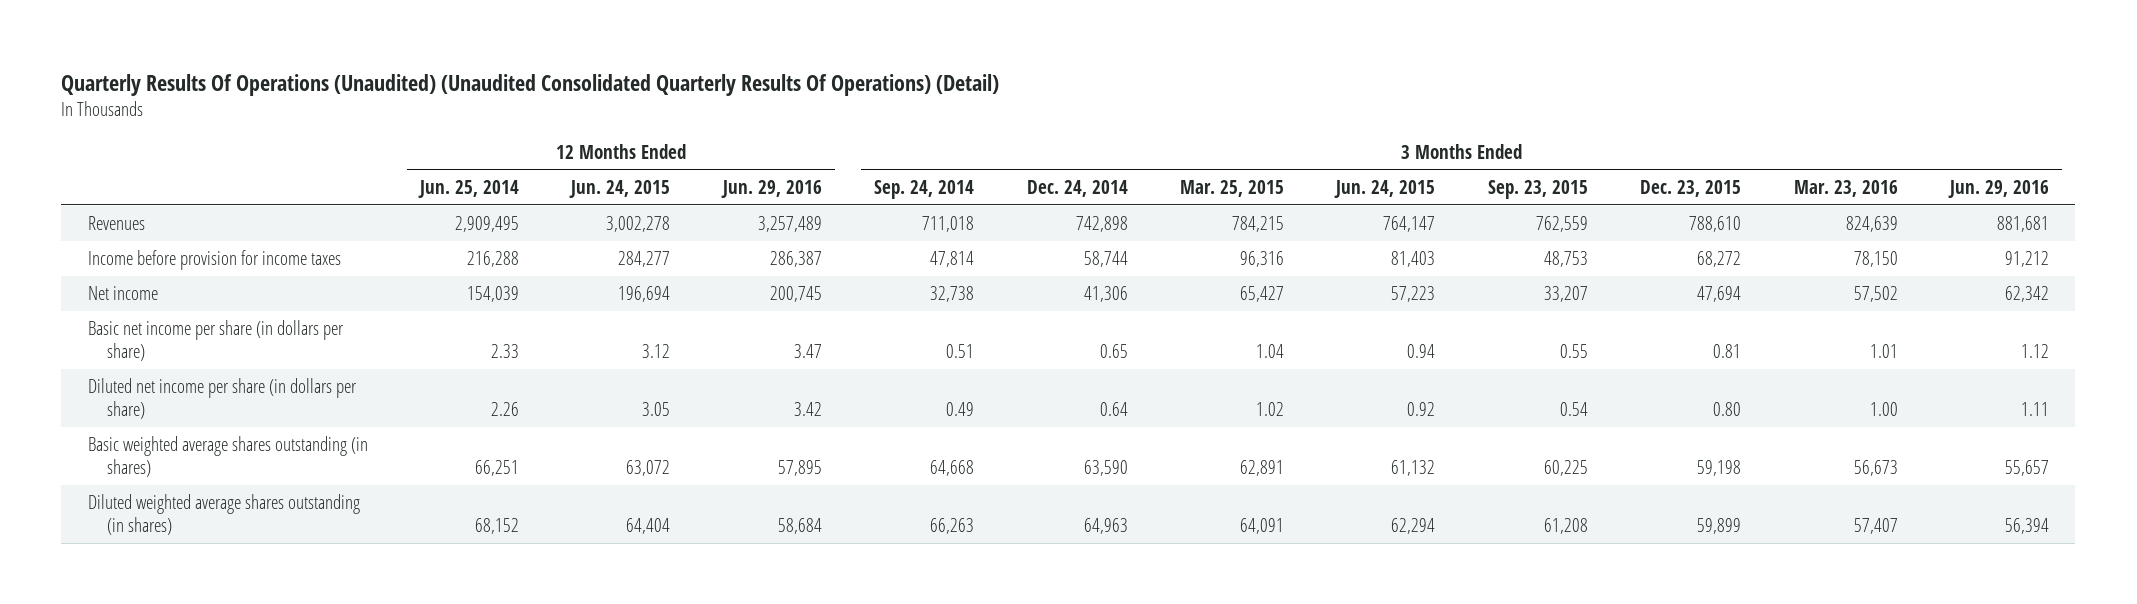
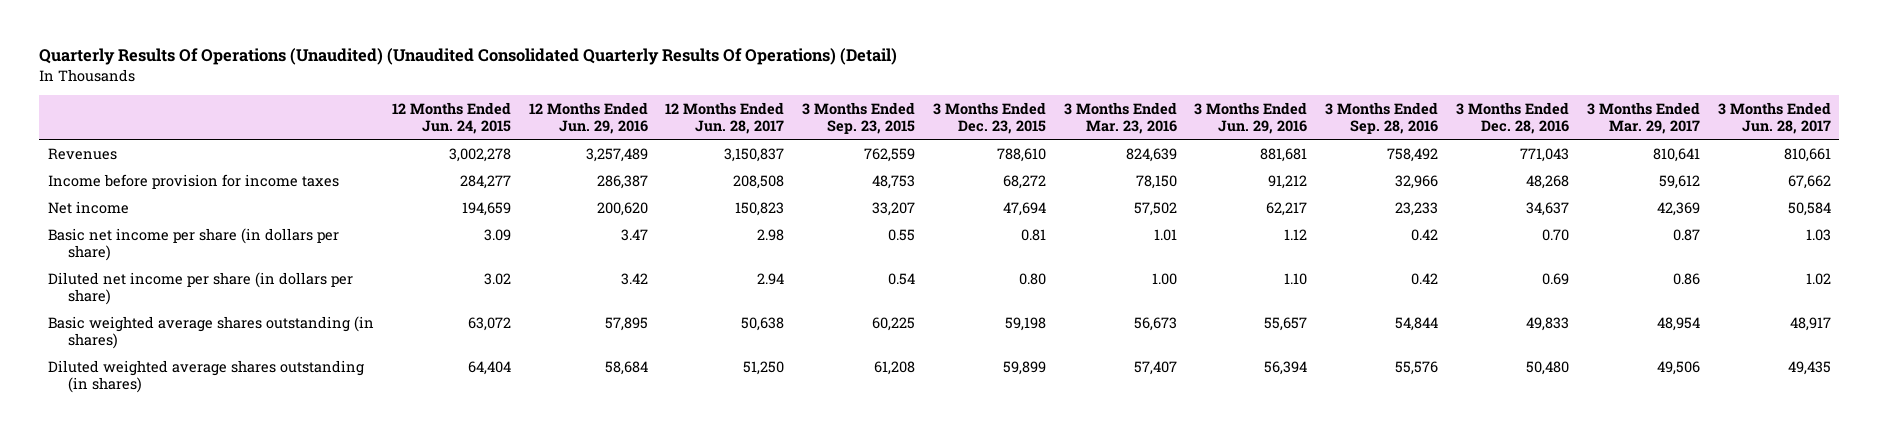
- | 12 Months Ended Jun. 25, 2014 | 12 Months Ended Jun. 24, 2015 | 12 Months Ended Jun. 29, 2016 | 3 Months Ended Sep. 24, 2014 | 3 Months Ended Dec. 24, 2014 | 3 Months Ended Mar. 25, 2015 | 3 Months Ended Jun. 24, 2015 | 3 Months Ended Sep. 23, 2015 | 3 Months Ended Dec. 23, 2015 | 3 Months Ended Mar. 23, 2016 | 3 Months Ended Jun. 29, 2016
+ | 12 Months Ended Jun. 24, 2015 | 12 Months Ended Jun. 29, 2016 | 12 Months Ended Jun. 28, 2017 | 3 Months Ended Sep. 23, 2015 | 3 Months Ended Dec. 23, 2015 | 3 Months Ended Mar. 23, 2016 | 3 Months Ended Jun. 29, 2016 | 3 Months Ended Sep. 28, 2016 | 3 Months Ended Dec. 28, 2016 | 3 Months Ended Mar. 29, 2017 | 3 Months Ended Jun. 28, 2017
- Net income | 154,039 | 196,694 | 200,745 | 32,738 | 41,306 | 65,427 | 57,223 | 33,207 | 47,694 | 57,502 | 62,342
- Basic net income per share (in dollars per share) | 2.33 | 3.12 | 3.47 | 0.51 | 0.65 | 1.04 | 0.94 | 0.55 | 0.81 | 1.01 | 1.12
- Diluted net income per share (in dollars per share) | 2.26 | 3.05 | 3.42 | 0.49 | 0.64 | 1.02 | 0.92 | 0.54 | 0.80 | 1.00 | 1.11
+ Net income | 194,659 | 200,620 | 150,823 | 33,207 | 47,694 | 57,502 | 62,217 | 23,233 | 34,637 | 42,369 | 50,584
+ Basic net income per share (in dollars per share) | 3.09 | 3.47 | 2.98 | 0.55 | 0.81 | 1.01 | 1.12 | 0.42 | 0.70 | 0.87 | 1.03
+ Diluted net income per share (in dollars per share) | 3.02 | 3.42 | 2.94 | 0.54 | 0.80 | 1.00 | 1.10 | 0.42 | 0.69 | 0.86 | 1.02

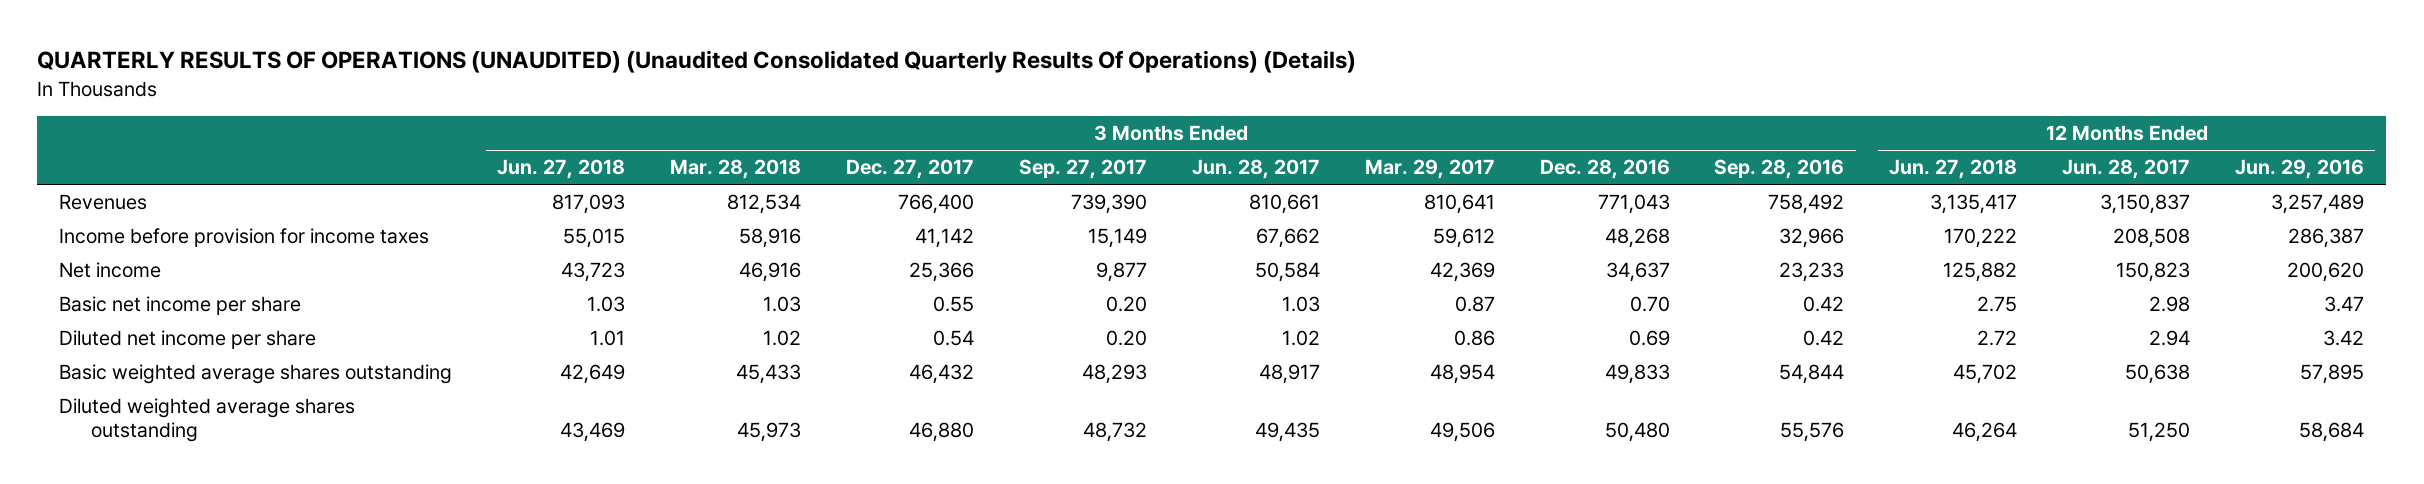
- Quarterly Results Of Operations (Unaudited) (Unaudited Consolidated Quarterly Results Of Operations) (Detail)
+ QUARTERLY RESULTS OF OPERATIONS (UNAUDITED) (Unaudited Consolidated Quarterly Results Of Operations) (Details)
- | 12 Months Ended Jun. 24, 2015 | 12 Months Ended Jun. 29, 2016 | 12 Months Ended Jun. 28, 2017 | 3 Months Ended Sep. 23, 2015 | 3 Months Ended Dec. 23, 2015 | 3 Months Ended Mar. 23, 2016 | 3 Months Ended Jun. 29, 2016 | 3 Months Ended Sep. 28, 2016 | 3 Months Ended Dec. 28, 2016 | 3 Months Ended Mar. 29, 2017 | 3 Months Ended Jun. 28, 2017
+ | 3 Months Ended Jun. 27, 2018 | 3 Months Ended Mar. 28, 2018 | 3 Months Ended Dec. 27, 2017 | 3 Months Ended Sep. 27, 2017 | 3 Months Ended Jun. 28, 2017 | 3 Months Ended Mar. 29, 2017 | 3 Months Ended Dec. 28, 2016 | 3 Months Ended Sep. 28, 2016 | 12 Months Ended Jun. 27, 2018 | 12 Months Ended Jun. 28, 2017 | 12 Months Ended Jun. 29, 2016
- Basic net income per share (in dollars per share) | 3.09 | 3.47 | 2.98 | 0.55 | 0.81 | 1.01 | 1.12 | 0.42 | 0.70 | 0.87 | 1.03
- Diluted net income per share (in dollars per share) | 3.02 | 3.42 | 2.94 | 0.54 | 0.80 | 1.00 | 1.10 | 0.42 | 0.69 | 0.86 | 1.02
- Basic weighted average shares outstanding (in shares) | 63,072 | 57,895 | 50,638 | 60,225 | 59,198 | 56,673 | 55,657 | 54,844 | 49,833 | 48,954 | 48,917
- Diluted weighted average shares outstanding (in shares) | 64,404 | 58,684 | 51,250 | 61,208 | 59,899 | 57,407 | 56,394 | 55,576 | 50,480 | 49,506 | 49,435
+ Basic net income per share | 1.03 | 1.03 | 0.55 | 0.20 | 1.03 | 0.87 | 0.70 | 0.42 | 2.75 | 2.98 | 3.47
+ Diluted net income per share | 1.01 | 1.02 | 0.54 | 0.20 | 1.02 | 0.86 | 0.69 | 0.42 | 2.72 | 2.94 | 3.42
+ Basic weighted average shares outstanding | 42,649 | 45,433 | 46,432 | 48,293 | 48,917 | 48,954 | 49,833 | 54,844 | 45,702 | 50,638 | 57,895
+ Diluted weighted average shares outstanding | 43,469 | 45,973 | 46,880 | 48,732 | 49,435 | 49,506 | 50,480 | 55,576 | 46,264 | 51,250 | 58,684

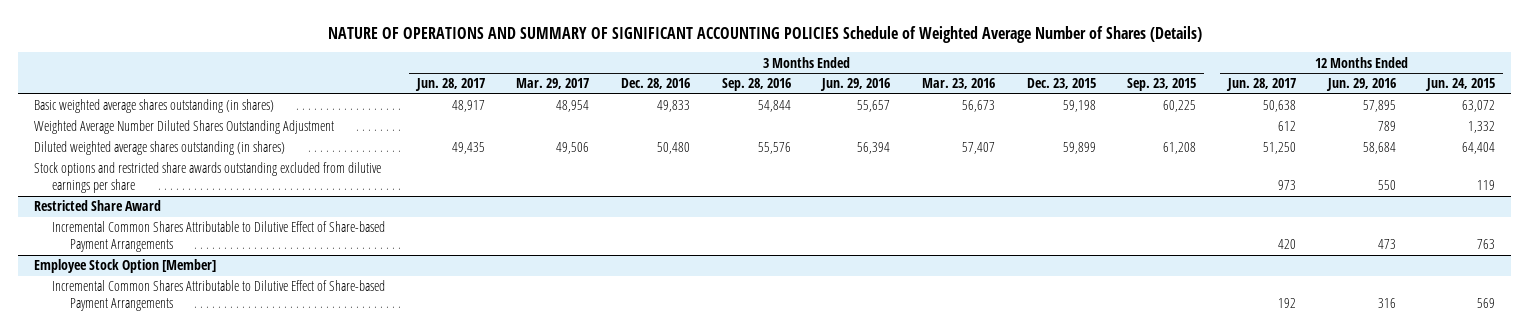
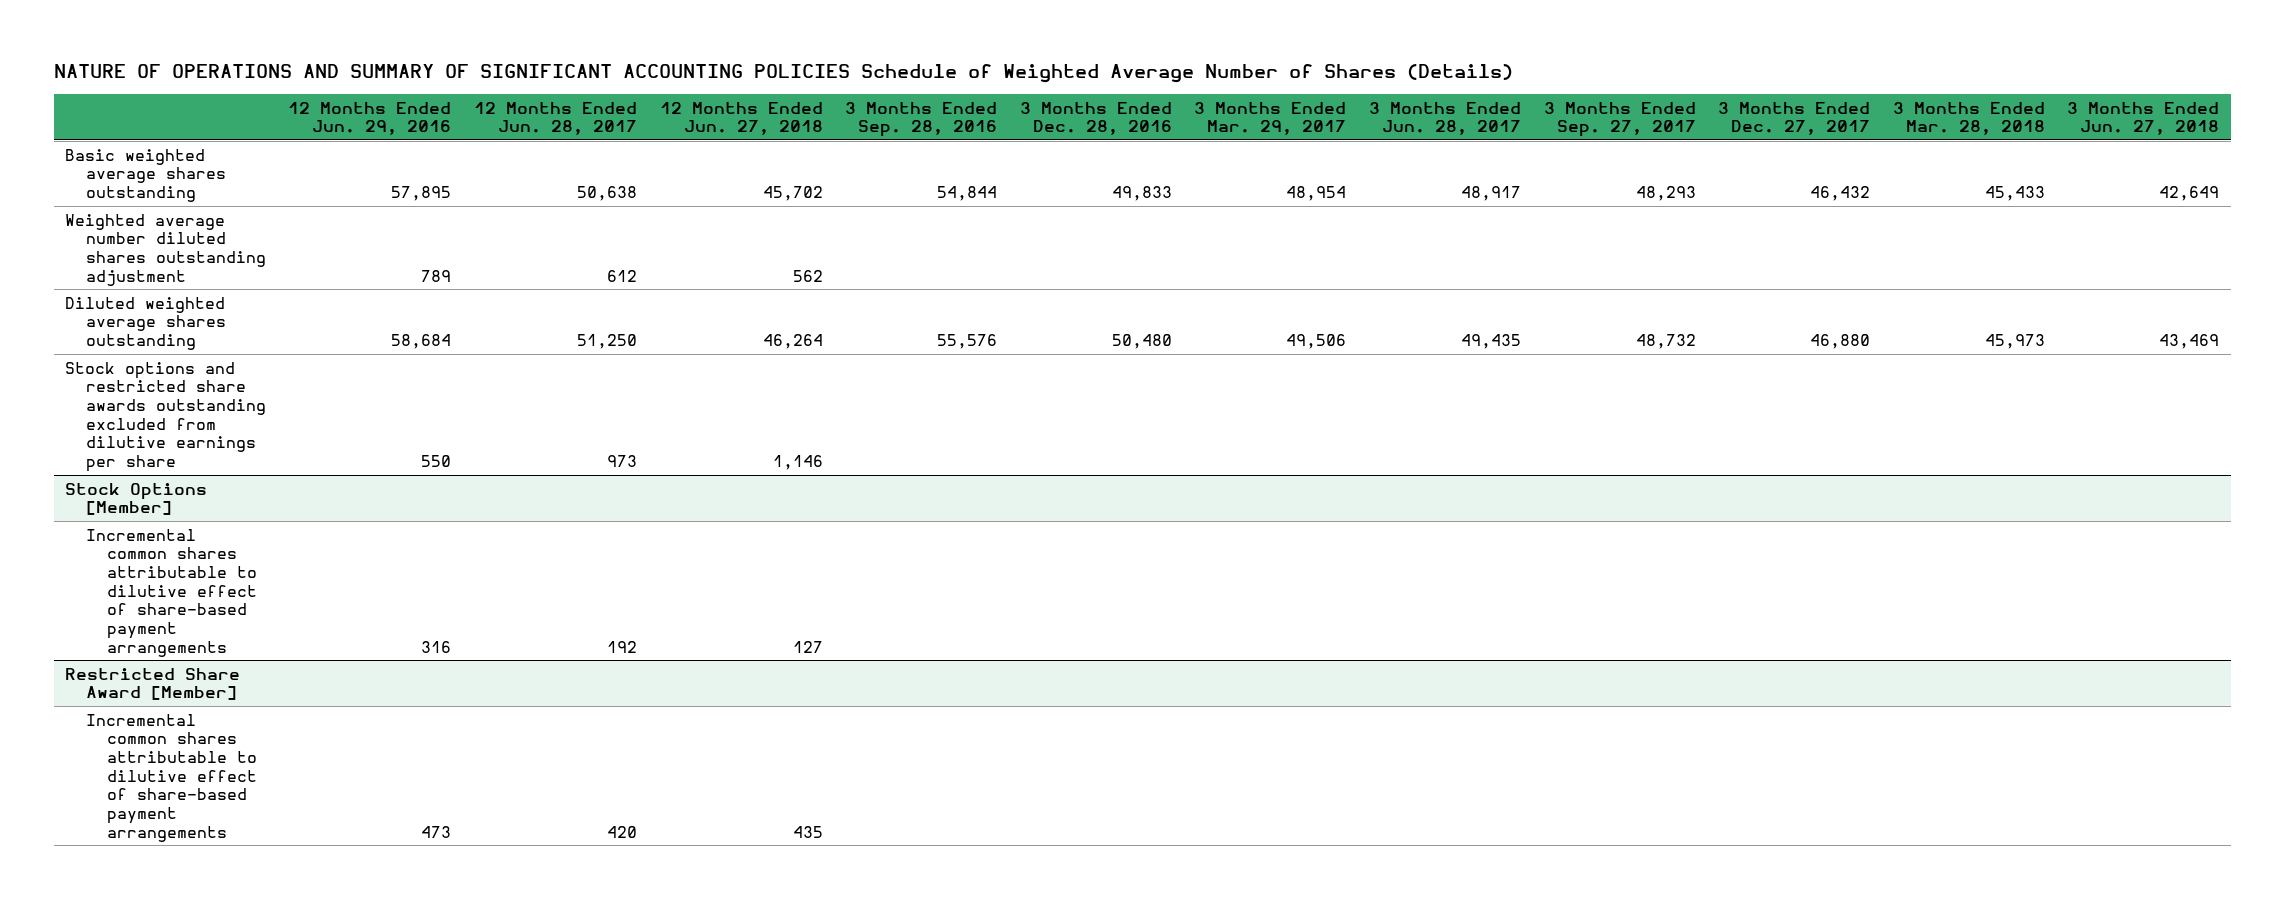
- | 3 Months Ended Jun. 28, 2017 | 3 Months Ended Mar. 29, 2017 | 3 Months Ended Dec. 28, 2016 | 3 Months Ended Sep. 28, 2016 | 3 Months Ended Jun. 29, 2016 | 3 Months Ended Mar. 23, 2016 | 3 Months Ended Dec. 23, 2015 | 3 Months Ended Sep. 23, 2015 | 12 Months Ended Jun. 28, 2017 | 12 Months Ended Jun. 29, 2016 | 12 Months Ended Jun. 24, 2015
+ | 12 Months Ended Jun. 29, 2016 | 12 Months Ended Jun. 28, 2017 | 12 Months Ended Jun. 27, 2018 | 3 Months Ended Sep. 28, 2016 | 3 Months Ended Dec. 28, 2016 | 3 Months Ended Mar. 29, 2017 | 3 Months Ended Jun. 28, 2017 | 3 Months Ended Sep. 27, 2017 | 3 Months Ended Dec. 27, 2017 | 3 Months Ended Mar. 28, 2018 | 3 Months Ended Jun. 27, 2018
- Basic weighted average shares outstanding (in shares) | 48,917 | 48,954 | 49,833 | 54,844 | 55,657 | 56,673 | 59,198 | 60,225 | 50,638 | 57,895 | 63,072
- Weighted Average Number Diluted Shares Outstanding Adjustment | | | | | | | | | 612 | 789 | 1,332
- Diluted weighted average shares outstanding (in shares) | 49,435 | 49,506 | 50,480 | 55,576 | 56,394 | 57,407 | 59,899 | 61,208 | 51,250 | 58,684 | 64,404
+ Basic weighted average shares outstanding | 57,895 | 50,638 | 45,702 | 54,844 | 49,833 | 48,954 | 48,917 | 48,293 | 46,432 | 45,433 | 42,649
+ Weighted average number diluted shares outstanding adjustment | 789 | 612 | 562 | | | | | | | |
+ Diluted weighted average shares outstanding | 58,684 | 51,250 | 46,264 | 55,576 | 50,480 | 49,506 | 49,435 | 48,732 | 46,880 | 45,973 | 43,469
- Restricted Share Award
- Incremental Common Shares Attributable to Dilutive Effect of Share-based Payment Arrangements | | | | | | | | | 420 | 473 | 763
- Employee Stock Option [Member]
- Incremental Common Shares Attributable to Dilutive Effect of Share-based Payment Arrangements | | | | | | | | | 192 | 316 | 569
+ Stock Options [Member]
+ Incremental common shares attributable to dilutive effect of share-based payment arrangements | 316 | 192 | 127 | | | | | | | |
+ Restricted Share Award [Member]
+ Incremental common shares attributable to dilutive effect of share-based payment arrangements | 473 | 420 | 435 | | | | | | | |

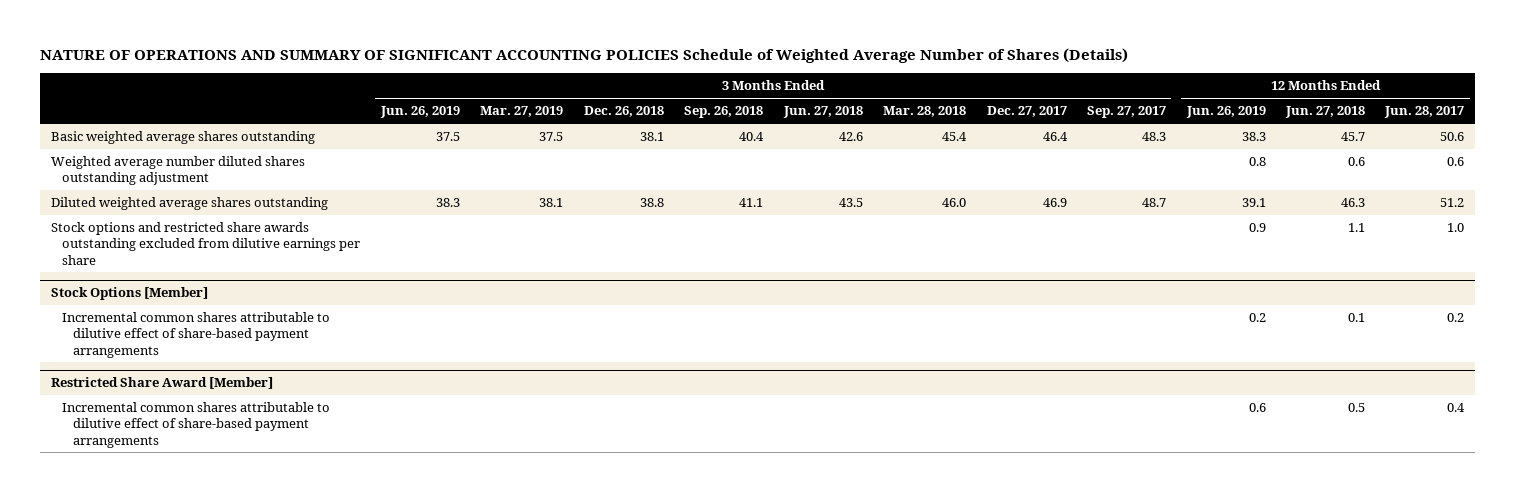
- | 12 Months Ended Jun. 29, 2016 | 12 Months Ended Jun. 28, 2017 | 12 Months Ended Jun. 27, 2018 | 3 Months Ended Sep. 28, 2016 | 3 Months Ended Dec. 28, 2016 | 3 Months Ended Mar. 29, 2017 | 3 Months Ended Jun. 28, 2017 | 3 Months Ended Sep. 27, 2017 | 3 Months Ended Dec. 27, 2017 | 3 Months Ended Mar. 28, 2018 | 3 Months Ended Jun. 27, 2018
+ | 3 Months Ended Jun. 26, 2019 | 3 Months Ended Mar. 27, 2019 | 3 Months Ended Dec. 26, 2018 | 3 Months Ended Sep. 26, 2018 | 3 Months Ended Jun. 27, 2018 | 3 Months Ended Mar. 28, 2018 | 3 Months Ended Dec. 27, 2017 | 3 Months Ended Sep. 27, 2017 | 12 Months Ended Jun. 26, 2019 | 12 Months Ended Jun. 27, 2018 | 12 Months Ended Jun. 28, 2017
- Basic weighted average shares outstanding | 57,895 | 50,638 | 45,702 | 54,844 | 49,833 | 48,954 | 48,917 | 48,293 | 46,432 | 45,433 | 42,649
- Weighted average number diluted shares outstanding adjustment | 789 | 612 | 562 | | | | | | | |
- Diluted weighted average shares outstanding | 58,684 | 51,250 | 46,264 | 55,576 | 50,480 | 49,506 | 49,435 | 48,732 | 46,880 | 45,973 | 43,469
- Stock options and restricted share awards outstanding excluded from dilutive earnings per share | 550 | 973 | 1,146 | | | | | | | |
+ Basic weighted average shares outstanding | 37.5 | 37.5 | 38.1 | 40.4 | 42.6 | 45.4 | 46.4 | 48.3 | 38.3 | 45.7 | 50.6
+ Weighted average number diluted shares outstanding adjustment | | | | | | | | | 0.8 | 0.6 | 0.6
+ Diluted weighted average shares outstanding | 38.3 | 38.1 | 38.8 | 41.1 | 43.5 | 46.0 | 46.9 | 48.7 | 39.1 | 46.3 | 51.2
+ Stock options and restricted share awards outstanding excluded from dilutive earnings per share | | | | | | | | | 0.9 | 1.1 | 1.0
@ Stock Options [Member]
- Incremental common shares attributable to dilutive effect of share-based payment arrangements | 316 | 192 | 127 | | | | | | | |
+ Incremental common shares attributable to dilutive effect of share-based payment arrangements | | | | | | | | | 0.2 | 0.1 | 0.2
@ Restricted Share Award [Member]
- Incremental common shares attributable to dilutive effect of share-based payment arrangements | 473 | 420 | 435 | | | | | | | |
+ Incremental common shares attributable to dilutive effect of share-based payment arrangements | | | | | | | | | 0.6 | 0.5 | 0.4

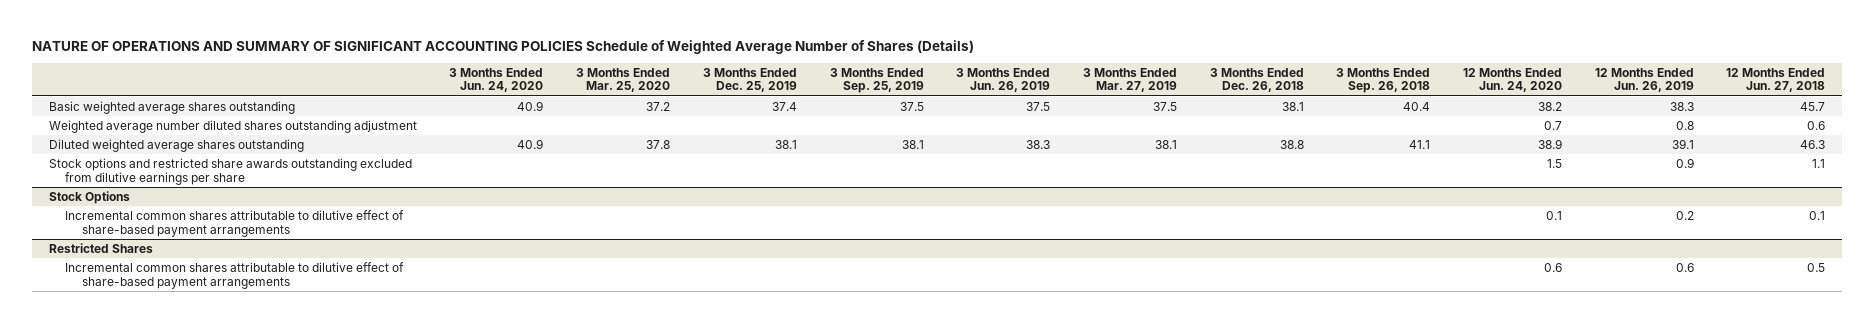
- | 3 Months Ended Jun. 26, 2019 | 3 Months Ended Mar. 27, 2019 | 3 Months Ended Dec. 26, 2018 | 3 Months Ended Sep. 26, 2018 | 3 Months Ended Jun. 27, 2018 | 3 Months Ended Mar. 28, 2018 | 3 Months Ended Dec. 27, 2017 | 3 Months Ended Sep. 27, 2017 | 12 Months Ended Jun. 26, 2019 | 12 Months Ended Jun. 27, 2018 | 12 Months Ended Jun. 28, 2017
+ | 3 Months Ended Jun. 24, 2020 | 3 Months Ended Mar. 25, 2020 | 3 Months Ended Dec. 25, 2019 | 3 Months Ended Sep. 25, 2019 | 3 Months Ended Jun. 26, 2019 | 3 Months Ended Mar. 27, 2019 | 3 Months Ended Dec. 26, 2018 | 3 Months Ended Sep. 26, 2018 | 12 Months Ended Jun. 24, 2020 | 12 Months Ended Jun. 26, 2019 | 12 Months Ended Jun. 27, 2018
- Stock Options [Member]
+ Stock Options
- Restricted Share Award [Member]
+ Restricted Shares

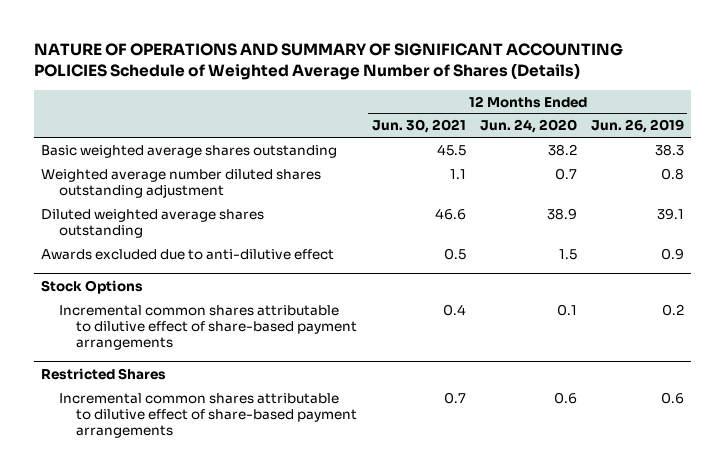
- | 3 Months Ended Jun. 24, 2020 | 3 Months Ended Mar. 25, 2020 | 3 Months Ended Dec. 25, 2019 | 3 Months Ended Sep. 25, 2019 | 3 Months Ended Jun. 26, 2019 | 3 Months Ended Mar. 27, 2019 | 3 Months Ended Dec. 26, 2018 | 3 Months Ended Sep. 26, 2018 | 12 Months Ended Jun. 24, 2020 | 12 Months Ended Jun. 26, 2019 | 12 Months Ended Jun. 27, 2018
+ | 12 Months Ended Jun. 30, 2021 | 12 Months Ended Jun. 24, 2020 | 12 Months Ended Jun. 26, 2019
- Stock options and restricted share awards outstanding excluded from dilutive earnings per share | | | | | | | | | 1.5 | 0.9 | 1.1
+ Awards excluded due to anti-dilutive effect | 0.5 | 1.5 | 0.9

